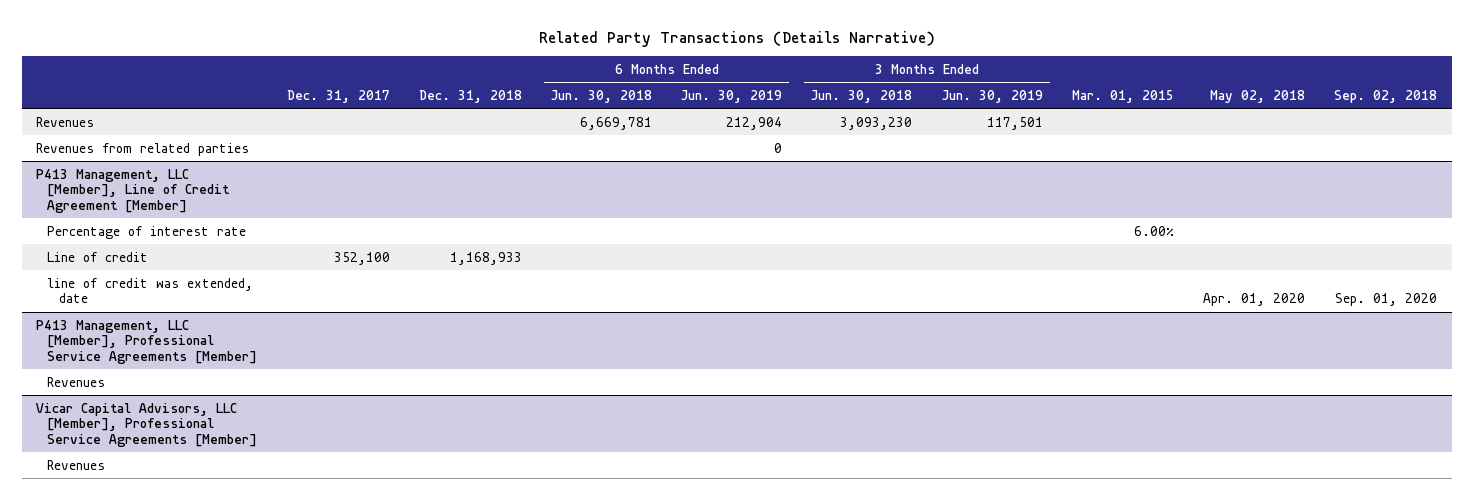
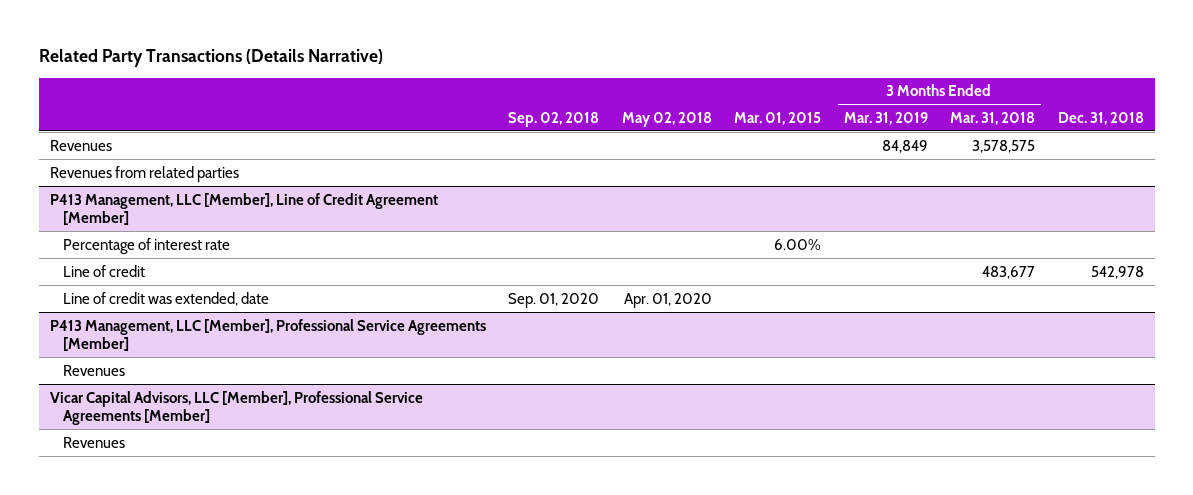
- | Dec. 31, 2017 | Dec. 31, 2018 | 6 Months Ended Jun. 30, 2018 | 6 Months Ended Jun. 30, 2019 | 3 Months Ended Jun. 30, 2018 | 3 Months Ended Jun. 30, 2019 | Mar. 01, 2015 | May 02, 2018 | Sep. 02, 2018
+ | Sep. 02, 2018 | May 02, 2018 | Mar. 01, 2015 | 3 Months Ended Mar. 31, 2019 | 3 Months Ended Mar. 31, 2018 | Dec. 31, 2018
@ P413 Management, LLC [Member], Line of Credit Agreement [Member]
- Line of credit | 352,100 | 1,168,933 | | | | | | |
- line of credit was extended, date | | | | | | | | Apr. 01, 2020 | Sep. 01, 2020
+ Line of credit | | | | | 483,677 | 542,978
+ Line of credit was extended, date | Sep. 01, 2020 | Apr. 01, 2020 | | | |

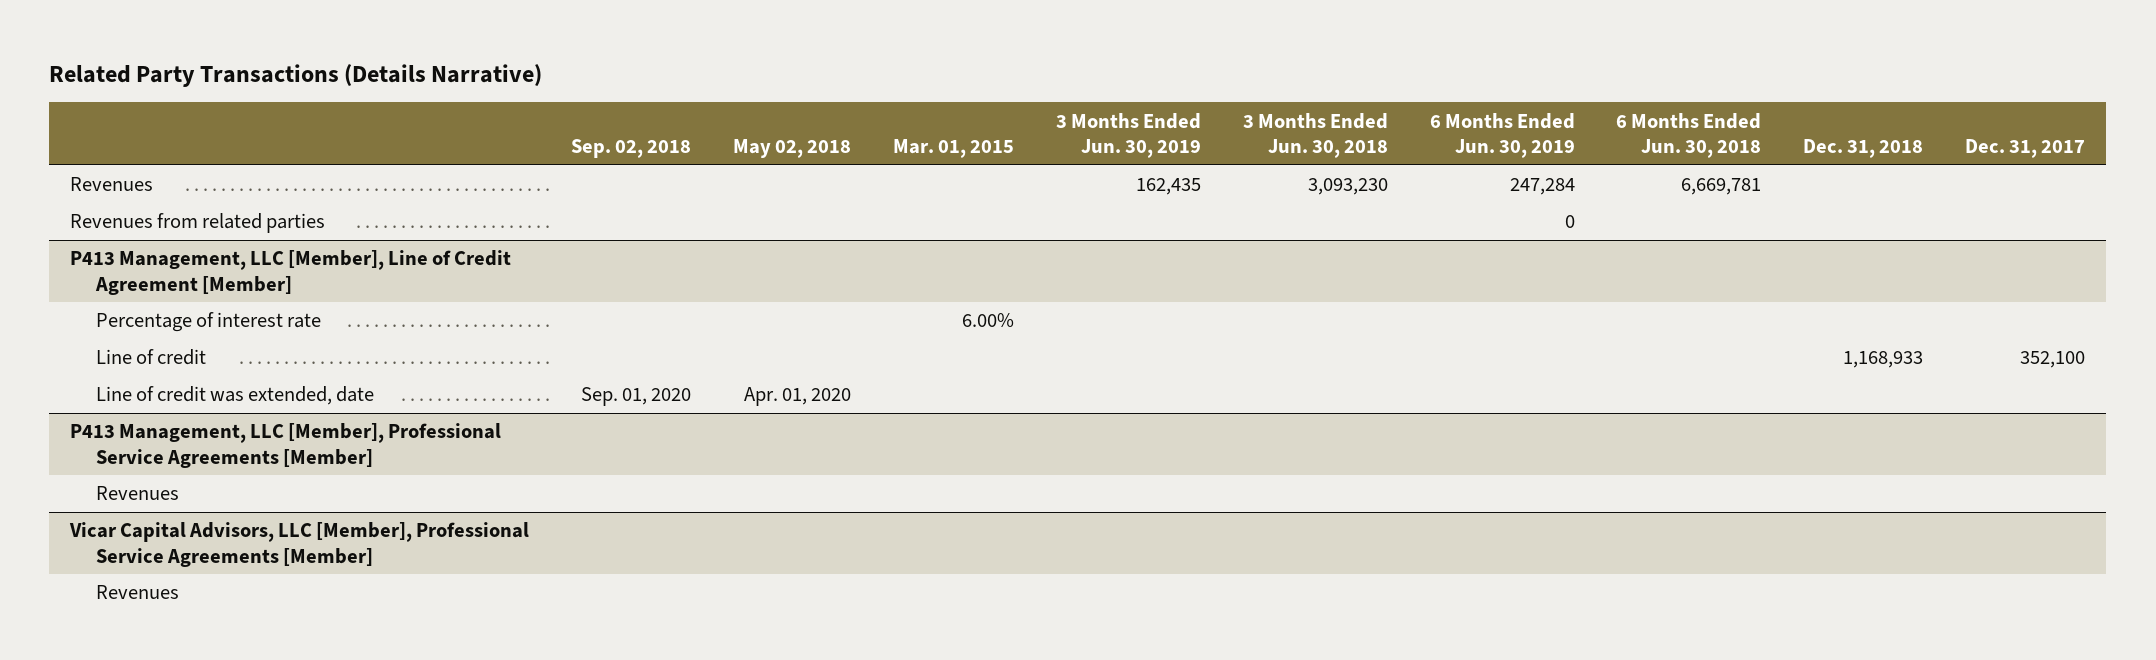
- | Sep. 02, 2018 | May 02, 2018 | Mar. 01, 2015 | 3 Months Ended Mar. 31, 2019 | 3 Months Ended Mar. 31, 2018 | Dec. 31, 2018
+ | Sep. 02, 2018 | May 02, 2018 | Mar. 01, 2015 | 3 Months Ended Jun. 30, 2019 | 3 Months Ended Jun. 30, 2018 | 6 Months Ended Jun. 30, 2019 | 6 Months Ended Jun. 30, 2018 | Dec. 31, 2018 | Dec. 31, 2017
@ P413 Management, LLC [Member], Line of Credit Agreement [Member]
- Line of credit | | | | | 483,677 | 542,978
+ Line of credit | | | | | | | | 1,168,933 | 352,100

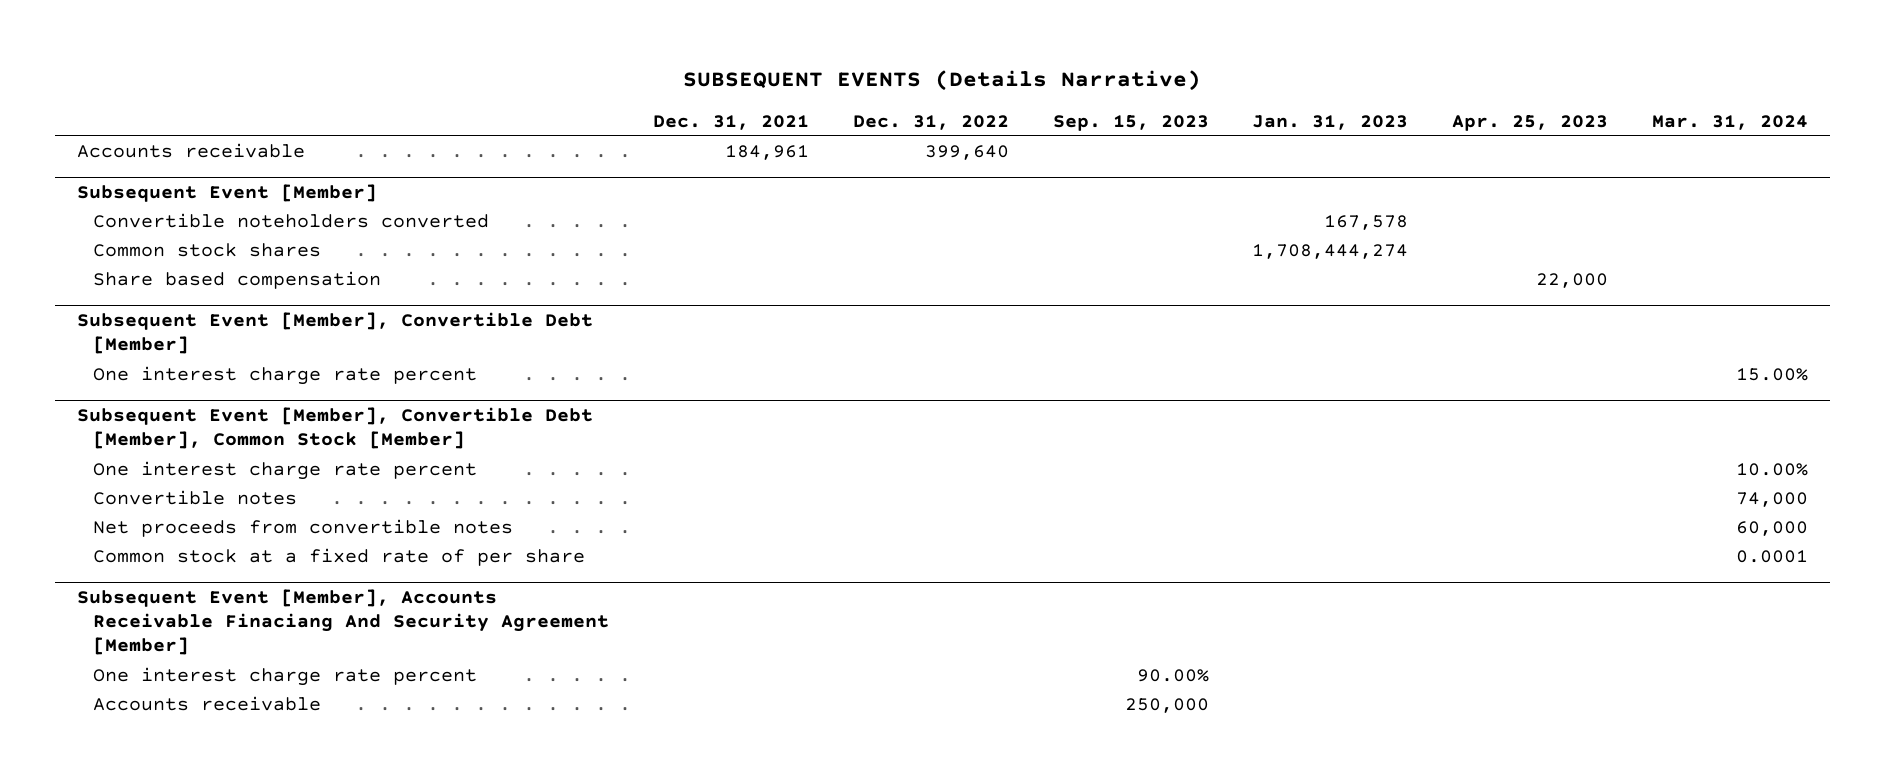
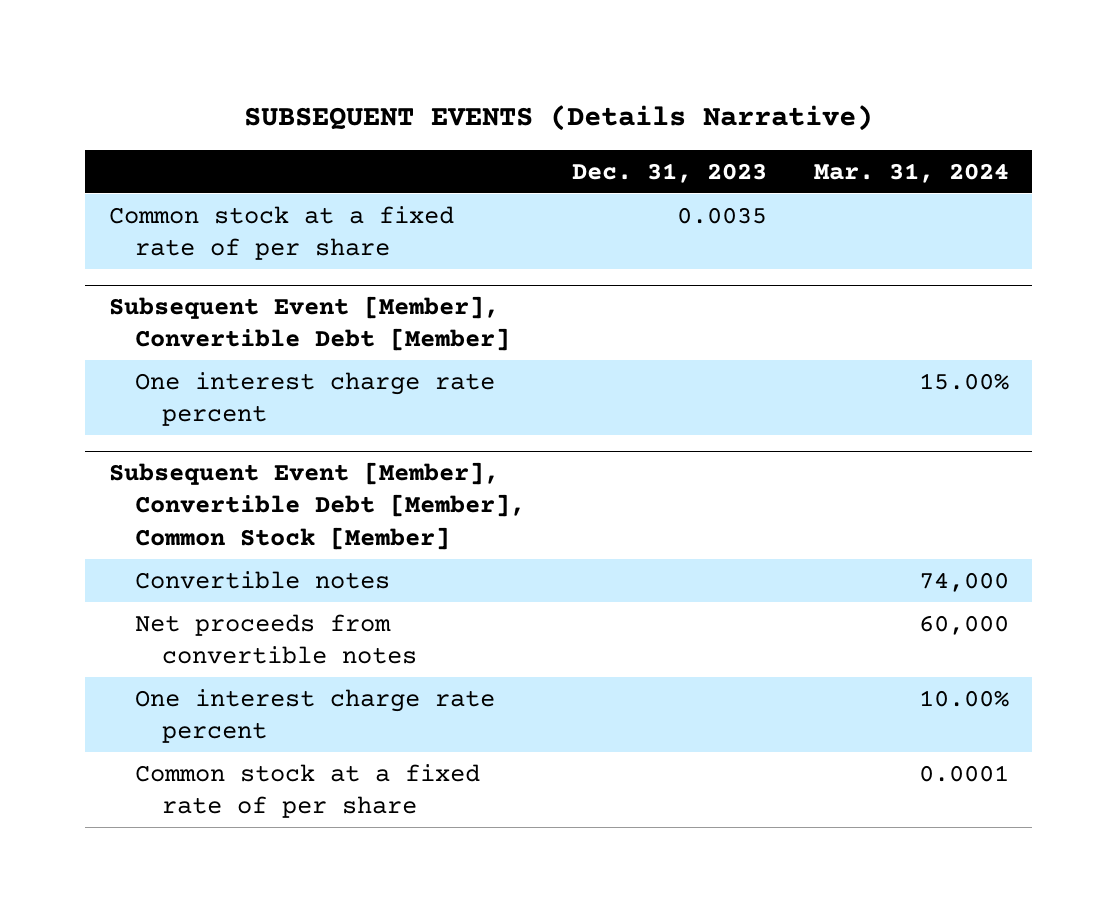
- | Dec. 31, 2021 | Dec. 31, 2022 | Sep. 15, 2023 | Jan. 31, 2023 | Apr. 25, 2023 | Mar. 31, 2024
+ | Dec. 31, 2023 | Mar. 31, 2024
- Accounts receivable | 184,961 | 399,640 | | | |
- Subsequent Event [Member]
- Convertible noteholders converted | | | | 167,578 | |
- Common stock shares | | | | 1,708,444,274 | |
- Share based compensation | | | | | 22,000 |
+ Common stock at a fixed rate of per share | 0.0035 |
@ Subsequent Event [Member], Convertible Debt [Member], Common Stock [Member]
moved down: One interest charge rate percent | | 10.00%
- Subsequent Event [Member], Accounts Receivable Finaciang And Security Agreement [Member]
- One interest charge rate percent | | | 90.00% | | |
- Accounts receivable | | | 250,000 | | |

